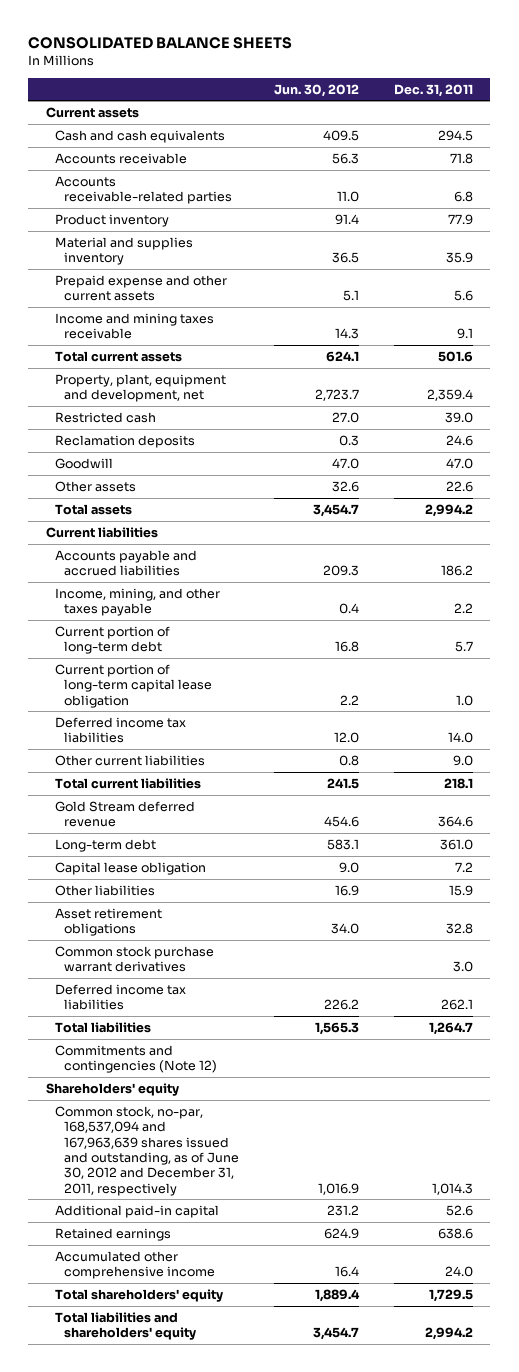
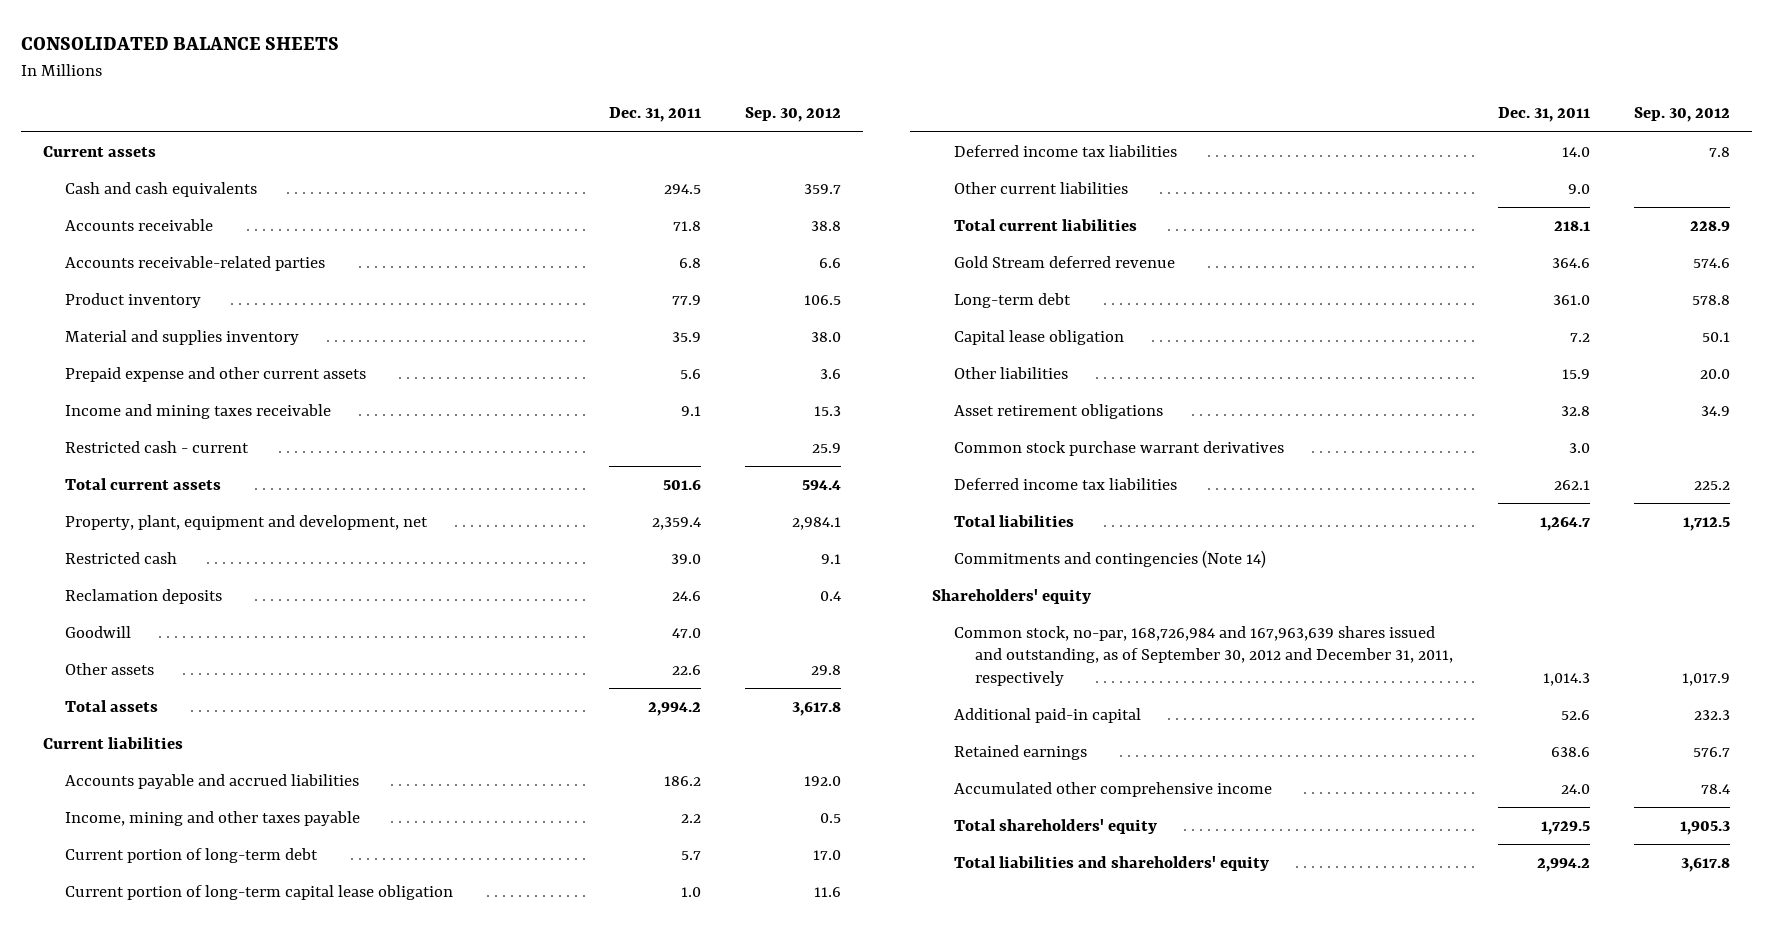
- | Jun. 30, 2012 | Dec. 31, 2011
+ | Dec. 31, 2011 | Sep. 30, 2012
+ Restricted cash - current | | 25.9
- Income, mining, and other taxes payable | 0.4 | 2.2
+ Income, mining and other taxes payable | 2.2 | 0.5
- Commitments and contingencies (Note 12)
+ Commitments and contingencies (Note 14)
- Common stock, no-par, 168,537,094 and 167,963,639 shares issued and outstanding, as of June 30, 2012 and December 31, 2011, respectively | 1,016.9 | 1,014.3
+ Common stock, no-par, 168,726,984 and 167,963,639 shares issued and outstanding, as of September 30, 2012 and December 31, 2011, respectively | 1,014.3 | 1,017.9

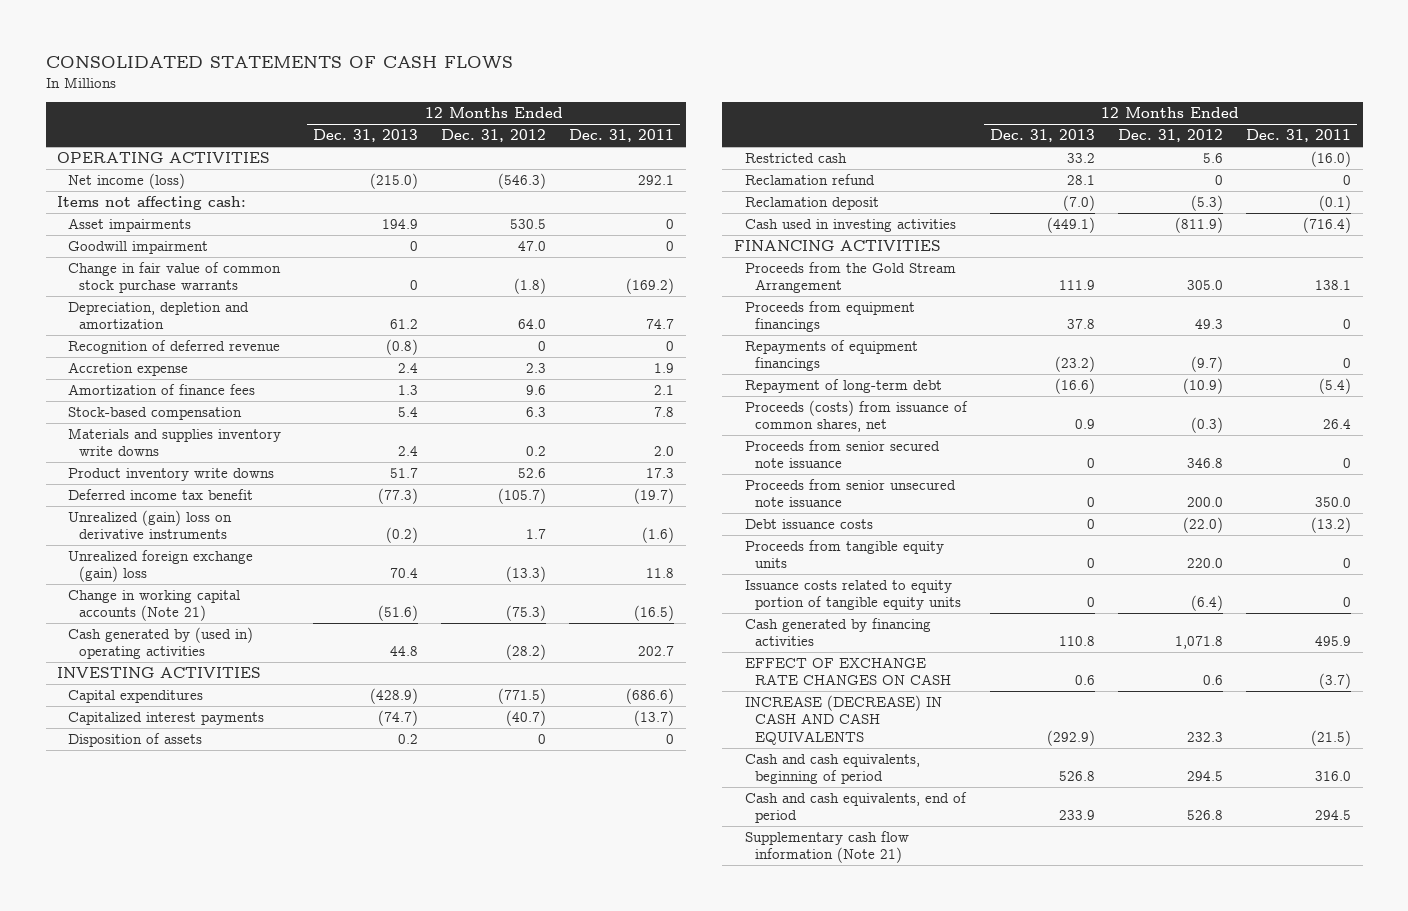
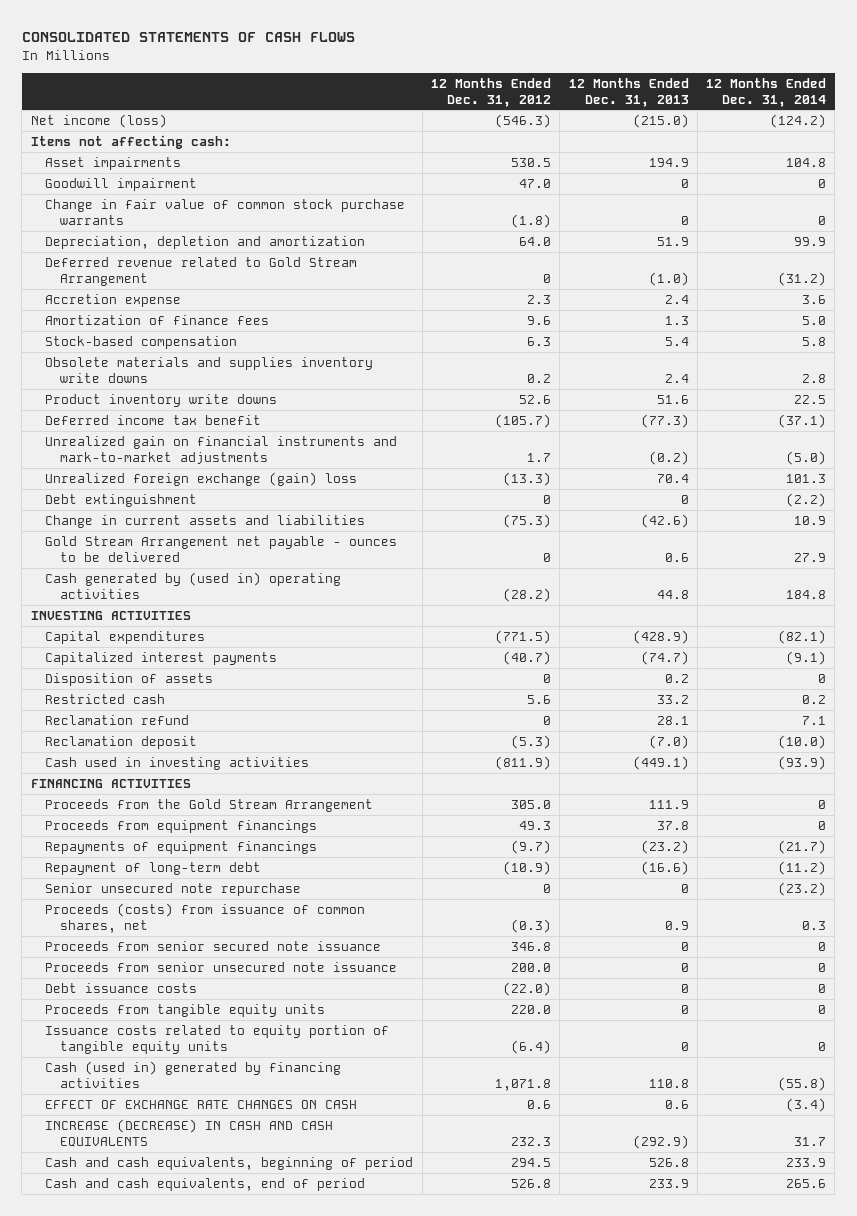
- | 12 Months Ended Dec. 31, 2013 | 12 Months Ended Dec. 31, 2012 | 12 Months Ended Dec. 31, 2011
+ | 12 Months Ended Dec. 31, 2012 | 12 Months Ended Dec. 31, 2013 | 12 Months Ended Dec. 31, 2014
- OPERATING ACTIVITIES
- Depreciation, depletion and amortization | 61.2 | 64.0 | 74.7
- Recognition of deferred revenue | (0.8) | 0 | 0
+ Depreciation, depletion and amortization | 64.0 | 51.9 | 99.9
+ Deferred revenue related to Gold Stream Arrangement | 0 | (1.0) | (31.2)
- Materials and supplies inventory write downs | 2.4 | 0.2 | 2.0
- Product inventory write downs | 51.7 | 52.6 | 17.3
+ Obsolete materials and supplies inventory write downs | 0.2 | 2.4 | 2.8
+ Product inventory write downs | 52.6 | 51.6 | 22.5
- Unrealized (gain) loss on derivative instruments | (0.2) | 1.7 | (1.6)
+ Unrealized gain on financial instruments and mark-to-market adjustments | 1.7 | (0.2) | (5.0)
- Change in working capital accounts (Note 21) | (51.6) | (75.3) | (16.5)
+ Debt extinguishment | 0 | 0 | (2.2)
+ Change in current assets and liabilities | (75.3) | (42.6) | 10.9
+ Gold Stream Arrangement net payable - ounces to be delivered | 0 | 0.6 | 27.9
+ Senior unsecured note repurchase | 0 | 0 | (23.2)
- Cash generated by financing activities | 110.8 | 1,071.8 | 495.9
+ Cash (used in) generated by financing activities | 1,071.8 | 110.8 | (55.8)
- Supplementary cash flow information (Note 21)

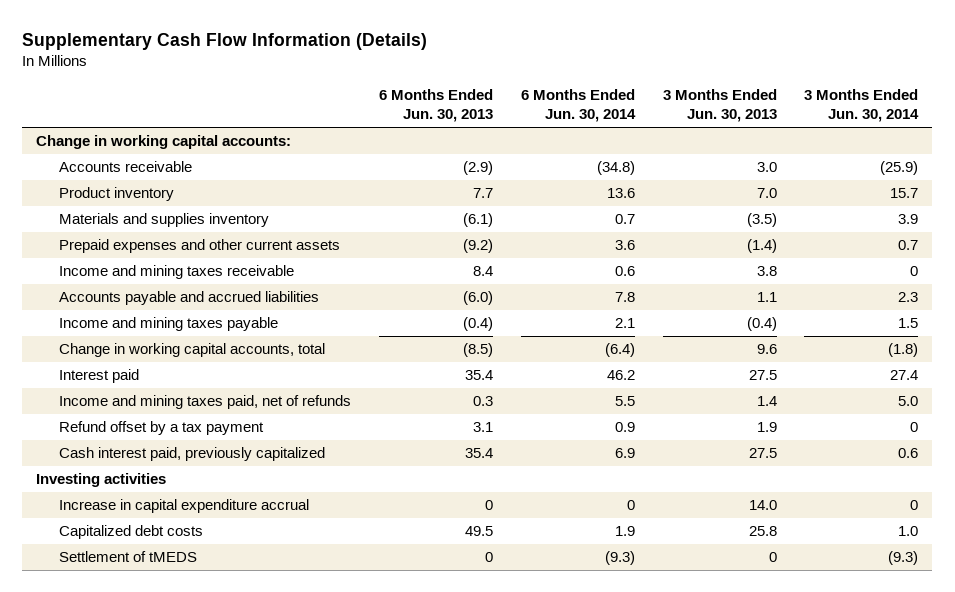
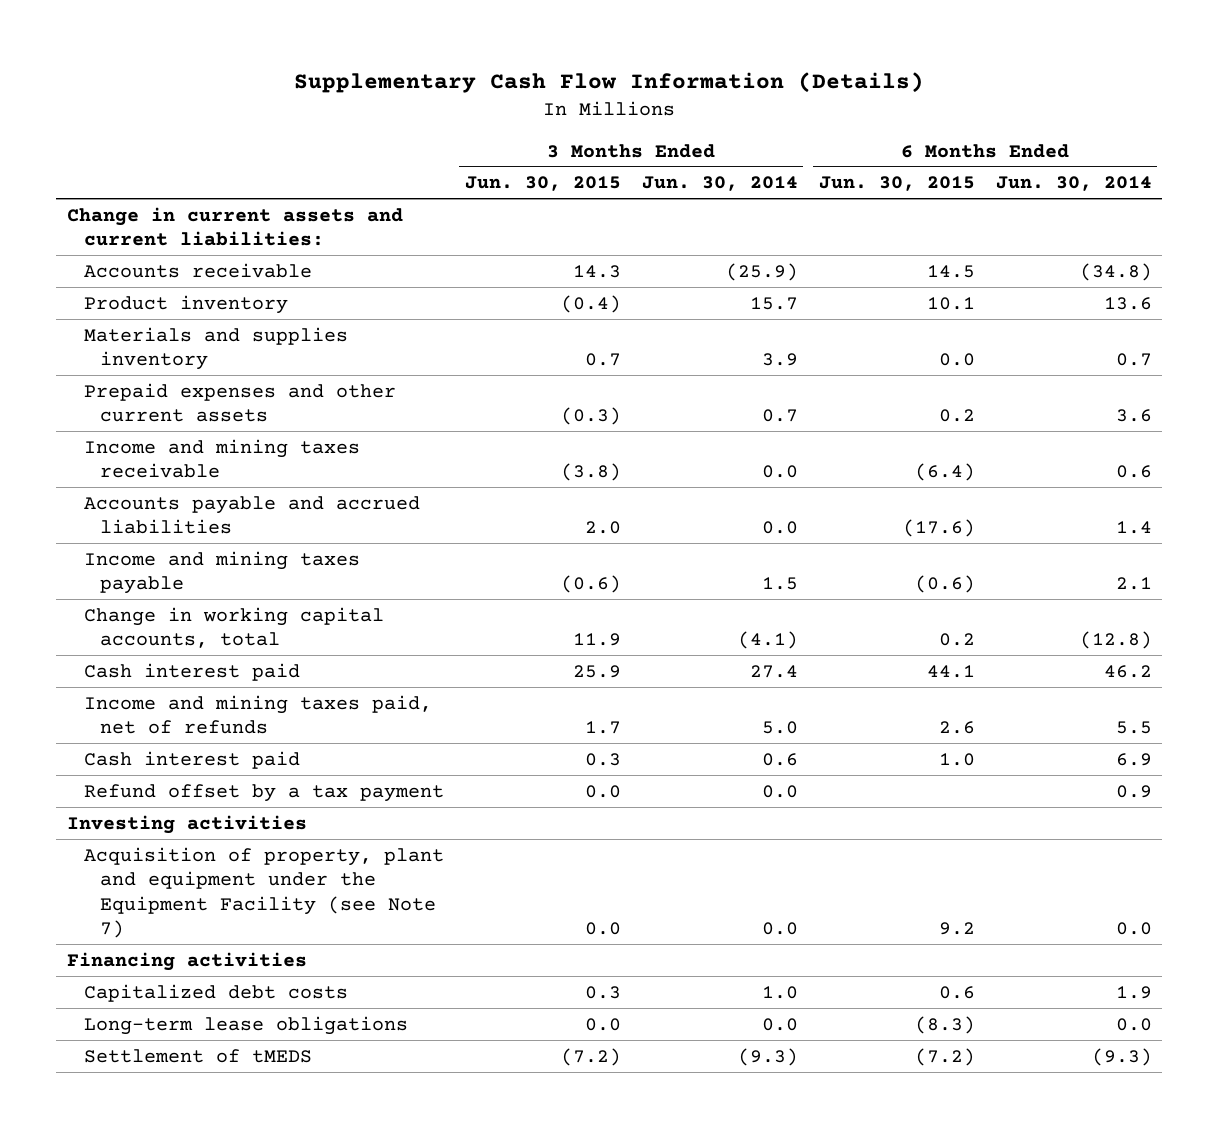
- | 6 Months Ended Jun. 30, 2013 | 6 Months Ended Jun. 30, 2014 | 3 Months Ended Jun. 30, 2013 | 3 Months Ended Jun. 30, 2014
+ | 3 Months Ended Jun. 30, 2015 | 3 Months Ended Jun. 30, 2014 | 6 Months Ended Jun. 30, 2015 | 6 Months Ended Jun. 30, 2014
- Change in working capital accounts:
+ Change in current assets and current liabilities:
- Income and mining taxes receivable | 8.4 | 0.6 | 3.8 | 0
- Accounts payable and accrued liabilities | (6.0) | 7.8 | 1.1 | 2.3
+ Income and mining taxes receivable | (3.8) | 0.0 | (6.4) | 0.6
+ Accounts payable and accrued liabilities | 2.0 | 0.0 | (17.6) | 1.4
- Change in working capital accounts, total | (8.5) | (6.4) | 9.6 | (1.8)
- Interest paid | 35.4 | 46.2 | 27.5 | 27.4
+ Change in working capital accounts, total | 11.9 | (4.1) | 0.2 | (12.8)
+ Cash interest paid | 25.9 | 27.4 | 44.1 | 46.2
- Refund offset by a tax payment | 3.1 | 0.9 | 1.9 | 0
- Cash interest paid, previously capitalized | 35.4 | 6.9 | 27.5 | 0.6
+ Cash interest paid | 0.3 | 0.6 | 1.0 | 6.9
+ Refund offset by a tax payment | 0.0 | 0.0 | | 0.9
- Increase in capital expenditure accrual | 0 | 0 | 14.0 | 0
+ Acquisition of property, plant and equipment under the Equipment Facility (see Note 7) | 0.0 | 0.0 | 9.2 | 0.0
+ Financing activities
+ Long-term lease obligations | 0.0 | 0.0 | (8.3) | 0.0

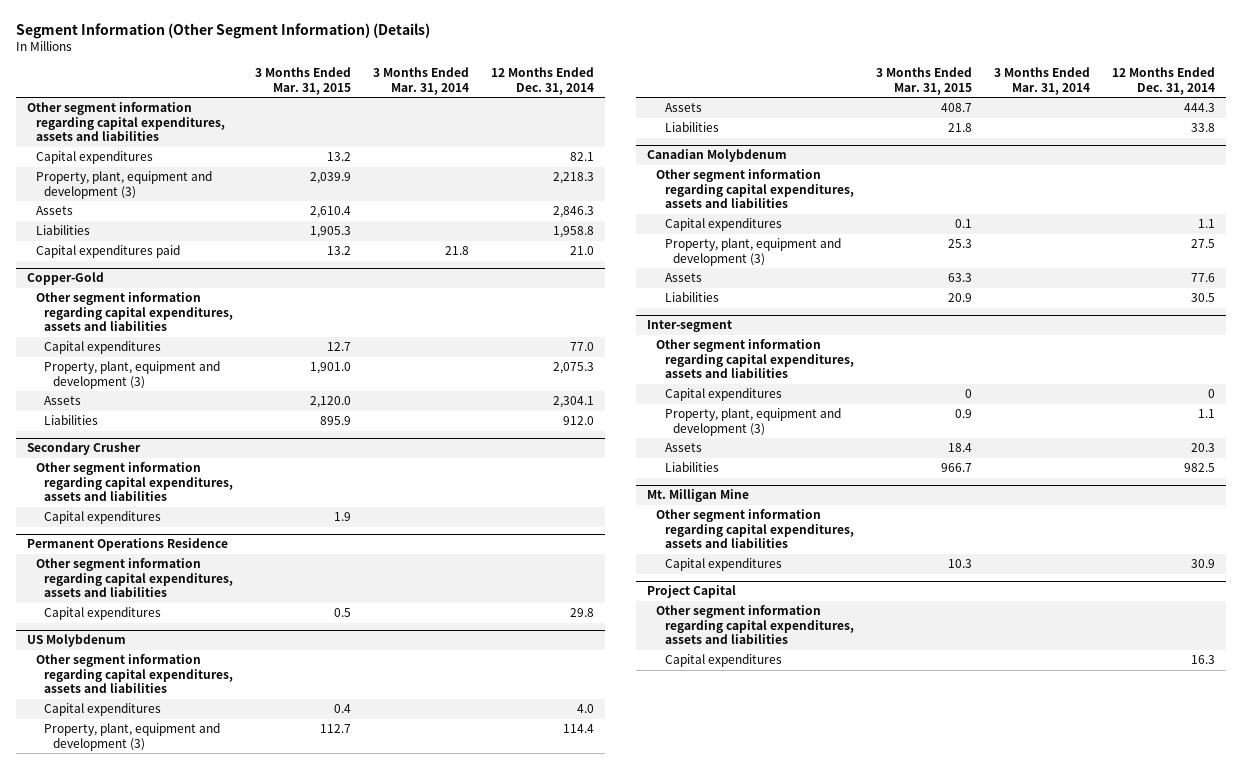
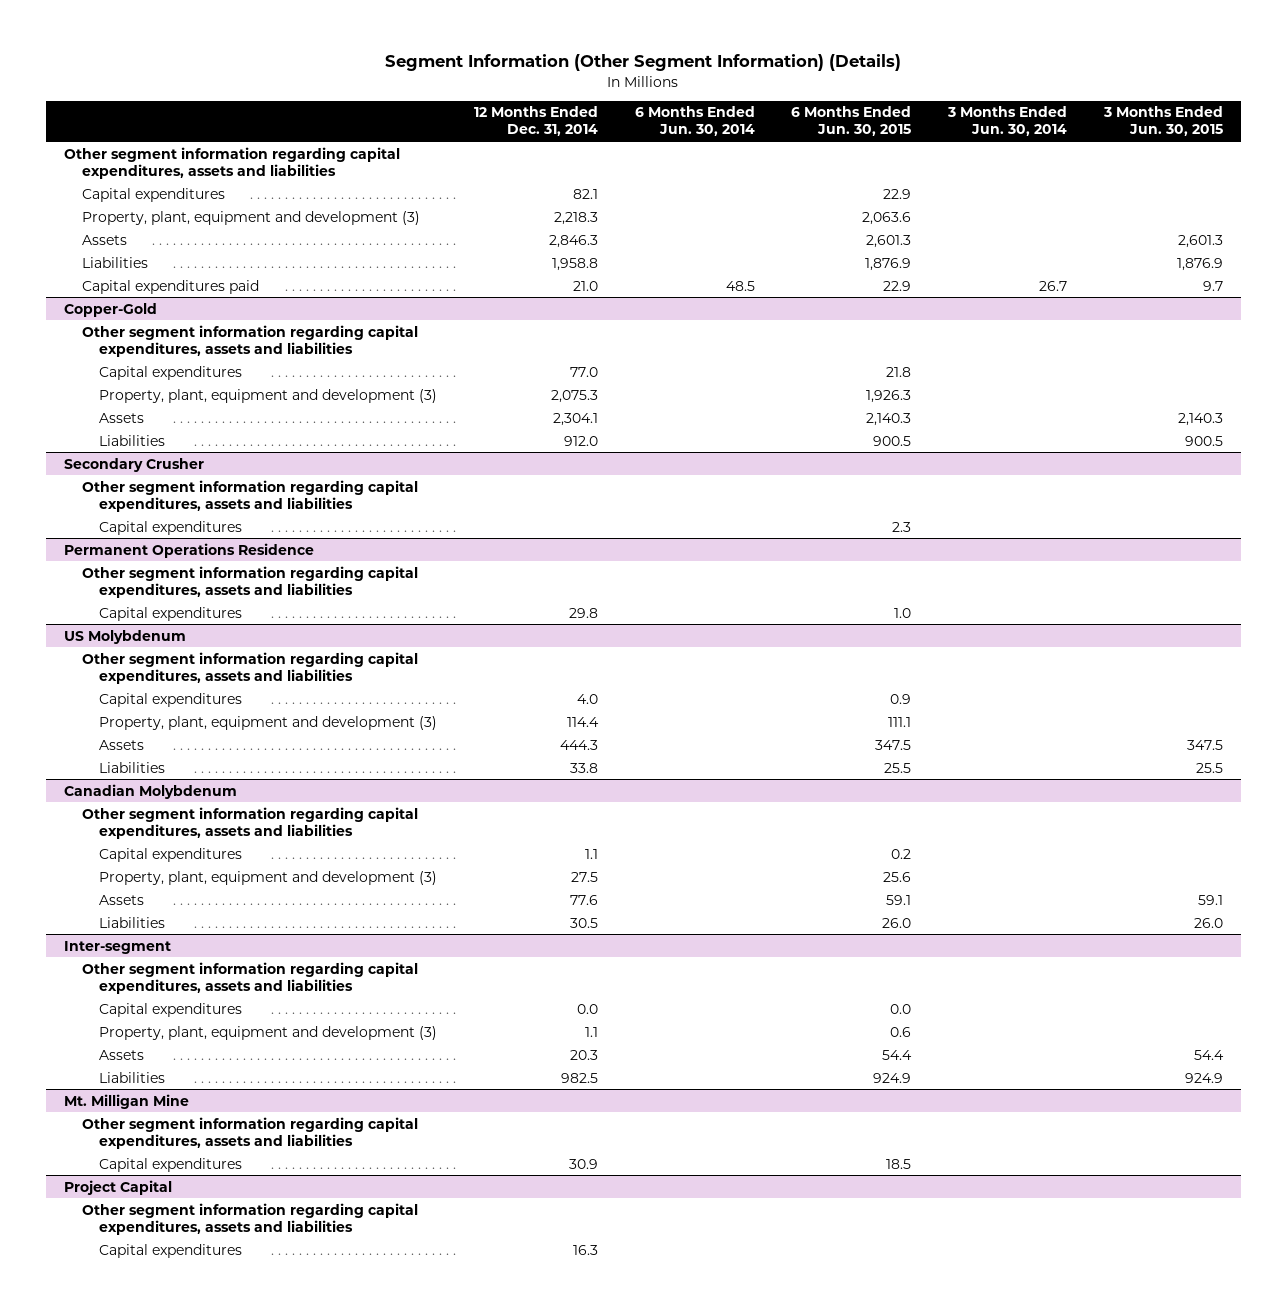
- | 3 Months Ended Mar. 31, 2015 | 3 Months Ended Mar. 31, 2014 | 12 Months Ended Dec. 31, 2014
+ | 12 Months Ended Dec. 31, 2014 | 6 Months Ended Jun. 30, 2014 | 6 Months Ended Jun. 30, 2015 | 3 Months Ended Jun. 30, 2014 | 3 Months Ended Jun. 30, 2015
@ Inter-segment
- Capital expenditures | 0 | | 0
+ Capital expenditures | 0.0 | | 0.0 | |

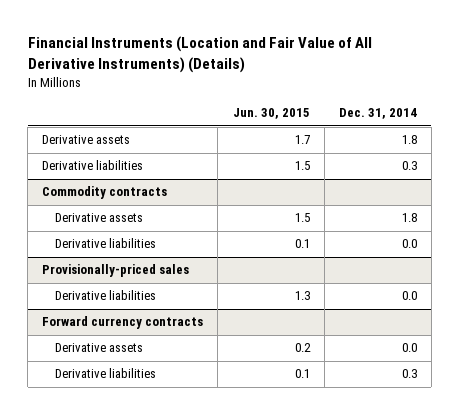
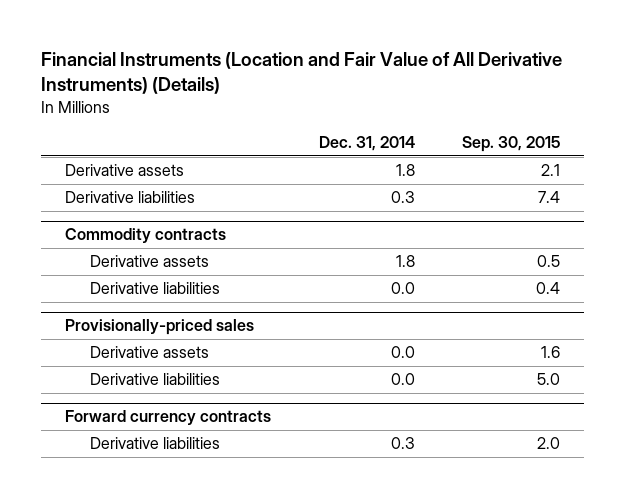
- | Jun. 30, 2015 | Dec. 31, 2014
+ | Dec. 31, 2014 | Sep. 30, 2015
@ Provisionally-priced sales
+ Derivative assets | 0.0 | 1.6
@ Forward currency contracts
- Derivative assets | 0.2 | 0.0

